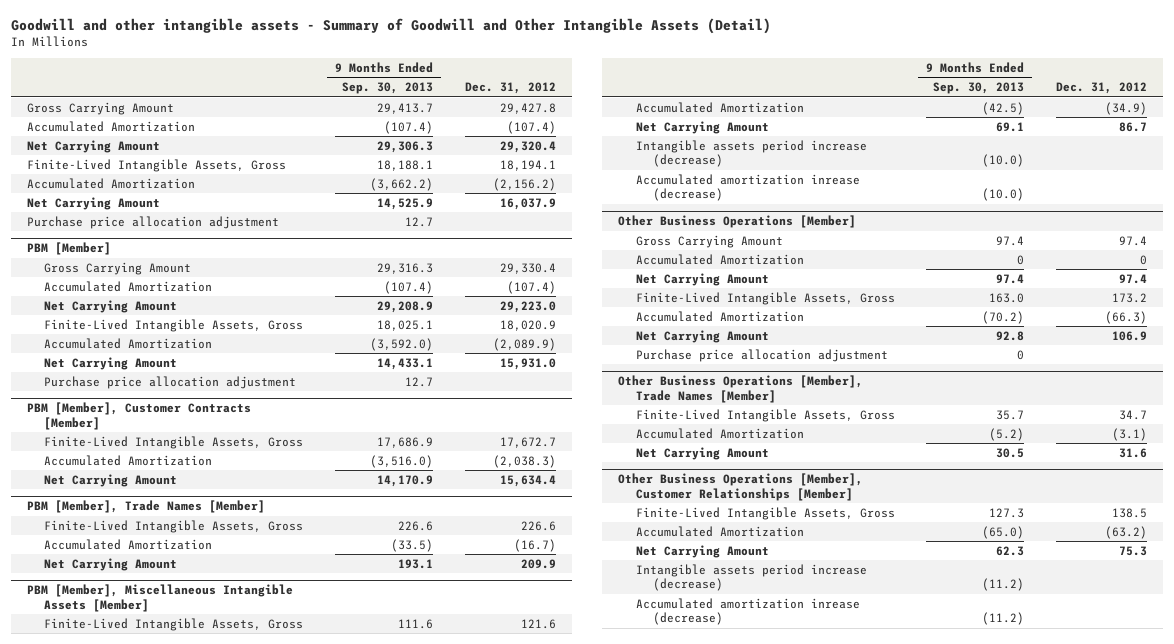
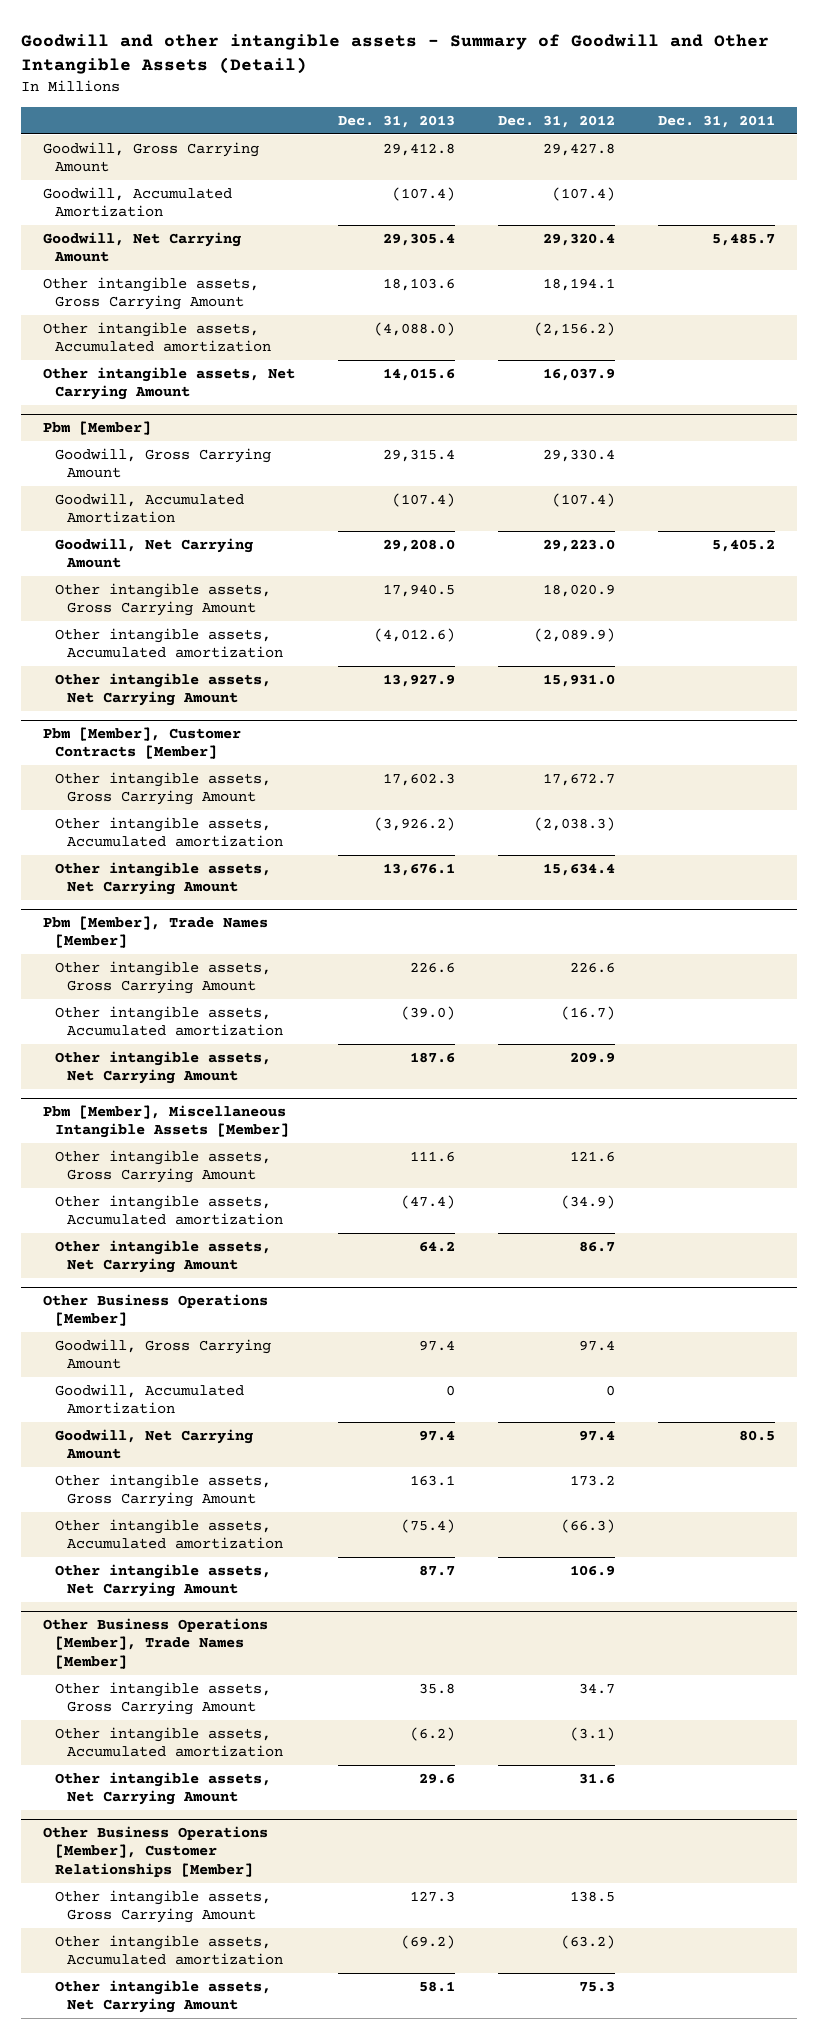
- | 9 Months Ended Sep. 30, 2013 | Dec. 31, 2012
+ | Dec. 31, 2013 | Dec. 31, 2012 | Dec. 31, 2011
- Gross Carrying Amount | 29,413.7 | 29,427.8
- Accumulated Amortization | (107.4) | (107.4)
- Net Carrying Amount | 29,306.3 | 29,320.4
- Finite-Lived Intangible Assets, Gross | 18,188.1 | 18,194.1
- Accumulated Amortization | (3,662.2) | (2,156.2)
- Net Carrying Amount | 14,525.9 | 16,037.9
- Purchase price allocation adjustment | 12.7 |
- PBM [Member]
- Gross Carrying Amount | 29,316.3 | 29,330.4
- Accumulated Amortization | (107.4) | (107.4)
- Net Carrying Amount | 29,208.9 | 29,223.0
- Finite-Lived Intangible Assets, Gross | 18,025.1 | 18,020.9
- Accumulated Amortization | (3,592.0) | (2,089.9)
- Net Carrying Amount | 14,433.1 | 15,931.0
- Purchase price allocation adjustment | 12.7 |
- PBM [Member], Customer Contracts [Member]
- Finite-Lived Intangible Assets, Gross | 17,686.9 | 17,672.7
- Accumulated Amortization | (3,516.0) | (2,038.3)
- Net Carrying Amount | 14,170.9 | 15,634.4
- PBM [Member], Trade Names [Member]
- Finite-Lived Intangible Assets, Gross | 226.6 | 226.6
- Accumulated Amortization | (33.5) | (16.7)
- Net Carrying Amount | 193.1 | 209.9
- PBM [Member], Miscellaneous Intangible Assets [Member]
- Finite-Lived Intangible Assets, Gross | 111.6 | 121.6
- Accumulated Amortization | (42.5) | (34.9)
- Net Carrying Amount | 69.1 | 86.7
- Intangible assets period increase (decrease) | (10.0) |
- Accumulated amortization inrease (decrease) | (10.0) |
+ Goodwill, Gross Carrying Amount | 29,412.8 | 29,427.8 |
+ Goodwill, Accumulated Amortization | (107.4) | (107.4) |
+ Goodwill, Net Carrying Amount | 29,305.4 | 29,320.4 | 5,485.7
+ Other intangible assets, Gross Carrying Amount | 18,103.6 | 18,194.1 |
+ Other intangible assets, Accumulated amortization | (4,088.0) | (2,156.2) |
+ Other intangible assets, Net Carrying Amount | 14,015.6 | 16,037.9 |
+ Pbm [Member]
+ Goodwill, Gross Carrying Amount | 29,315.4 | 29,330.4 |
+ Goodwill, Accumulated Amortization | (107.4) | (107.4) |
+ Goodwill, Net Carrying Amount | 29,208.0 | 29,223.0 | 5,405.2
+ Other intangible assets, Gross Carrying Amount | 17,940.5 | 18,020.9 |
+ Other intangible assets, Accumulated amortization | (4,012.6) | (2,089.9) |
+ Other intangible assets, Net Carrying Amount | 13,927.9 | 15,931.0 |
+ Pbm [Member], Customer Contracts [Member]
+ Other intangible assets, Gross Carrying Amount | 17,602.3 | 17,672.7 |
+ Other intangible assets, Accumulated amortization | (3,926.2) | (2,038.3) |
+ Other intangible assets, Net Carrying Amount | 13,676.1 | 15,634.4 |
+ Pbm [Member], Trade Names [Member]
+ Other intangible assets, Gross Carrying Amount | 226.6 | 226.6 |
+ Other intangible assets, Accumulated amortization | (39.0) | (16.7) |
+ Other intangible assets, Net Carrying Amount | 187.6 | 209.9 |
+ Pbm [Member], Miscellaneous Intangible Assets [Member]
+ Other intangible assets, Gross Carrying Amount | 111.6 | 121.6 |
+ Other intangible assets, Accumulated amortization | (47.4) | (34.9) |
+ Other intangible assets, Net Carrying Amount | 64.2 | 86.7 |
@ Other Business Operations [Member]
- Gross Carrying Amount | 97.4 | 97.4
- Accumulated Amortization | 0 | 0
- Net Carrying Amount | 97.4 | 97.4
- Finite-Lived Intangible Assets, Gross | 163.0 | 173.2
- Accumulated Amortization | (70.2) | (66.3)
- Net Carrying Amount | 92.8 | 106.9
- Purchase price allocation adjustment | 0 |
+ Goodwill, Gross Carrying Amount | 97.4 | 97.4 |
+ Goodwill, Accumulated Amortization | 0 | 0 |
+ Goodwill, Net Carrying Amount | 97.4 | 97.4 | 80.5
+ Other intangible assets, Gross Carrying Amount | 163.1 | 173.2 |
+ Other intangible assets, Accumulated amortization | (75.4) | (66.3) |
+ Other intangible assets, Net Carrying Amount | 87.7 | 106.9 |
@ Other Business Operations [Member], Trade Names [Member]
- Finite-Lived Intangible Assets, Gross | 35.7 | 34.7
- Accumulated Amortization | (5.2) | (3.1)
- Net Carrying Amount | 30.5 | 31.6
+ Other intangible assets, Gross Carrying Amount | 35.8 | 34.7 |
+ Other intangible assets, Accumulated amortization | (6.2) | (3.1) |
+ Other intangible assets, Net Carrying Amount | 29.6 | 31.6 |
@ Other Business Operations [Member], Customer Relationships [Member]
- Finite-Lived Intangible Assets, Gross | 127.3 | 138.5
- Accumulated Amortization | (65.0) | (63.2)
- Net Carrying Amount | 62.3 | 75.3
- Intangible assets period increase (decrease) | (11.2) |
- Accumulated amortization inrease (decrease) | (11.2) |
+ Other intangible assets, Gross Carrying Amount | 127.3 | 138.5 |
+ Other intangible assets, Accumulated amortization | (69.2) | (63.2) |
+ Other intangible assets, Net Carrying Amount | 58.1 | 75.3 |

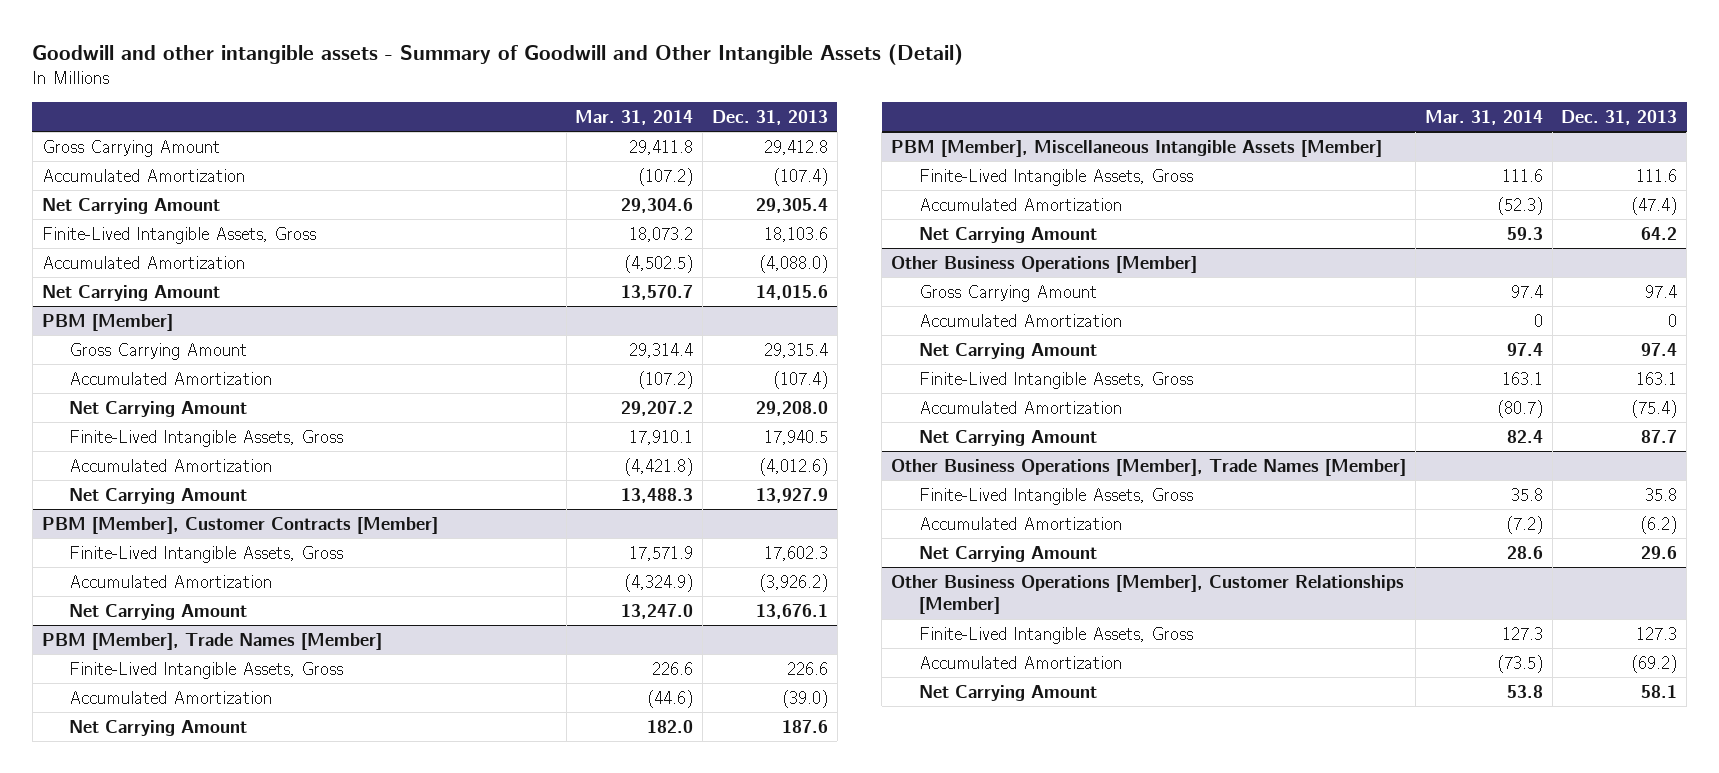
- | Dec. 31, 2013 | Dec. 31, 2012 | Dec. 31, 2011
+ | Mar. 31, 2014 | Dec. 31, 2013
- Goodwill, Gross Carrying Amount | 29,412.8 | 29,427.8 |
- Goodwill, Accumulated Amortization | (107.4) | (107.4) |
- Goodwill, Net Carrying Amount | 29,305.4 | 29,320.4 | 5,485.7
- Other intangible assets, Gross Carrying Amount | 18,103.6 | 18,194.1 |
- Other intangible assets, Accumulated amortization | (4,088.0) | (2,156.2) |
- Other intangible assets, Net Carrying Amount | 14,015.6 | 16,037.9 |
- Pbm [Member]
- Goodwill, Gross Carrying Amount | 29,315.4 | 29,330.4 |
- Goodwill, Accumulated Amortization | (107.4) | (107.4) |
- Goodwill, Net Carrying Amount | 29,208.0 | 29,223.0 | 5,405.2
- Other intangible assets, Gross Carrying Amount | 17,940.5 | 18,020.9 |
- Other intangible assets, Accumulated amortization | (4,012.6) | (2,089.9) |
- Other intangible assets, Net Carrying Amount | 13,927.9 | 15,931.0 |
- Pbm [Member], Customer Contracts [Member]
- Other intangible assets, Gross Carrying Amount | 17,602.3 | 17,672.7 |
- Other intangible assets, Accumulated amortization | (3,926.2) | (2,038.3) |
- Other intangible assets, Net Carrying Amount | 13,676.1 | 15,634.4 |
- Pbm [Member], Trade Names [Member]
- Other intangible assets, Gross Carrying Amount | 226.6 | 226.6 |
- Other intangible assets, Accumulated amortization | (39.0) | (16.7) |
- Other intangible assets, Net Carrying Amount | 187.6 | 209.9 |
- Pbm [Member], Miscellaneous Intangible Assets [Member]
- Other intangible assets, Gross Carrying Amount | 111.6 | 121.6 |
- Other intangible assets, Accumulated amortization | (47.4) | (34.9) |
- Other intangible assets, Net Carrying Amount | 64.2 | 86.7 |
+ Gross Carrying Amount | 29,411.8 | 29,412.8
+ Accumulated Amortization | (107.2) | (107.4)
+ Net Carrying Amount | 29,304.6 | 29,305.4
+ Finite-Lived Intangible Assets, Gross | 18,073.2 | 18,103.6
+ Accumulated Amortization | (4,502.5) | (4,088.0)
+ Net Carrying Amount | 13,570.7 | 14,015.6
+ PBM [Member]
+ Gross Carrying Amount | 29,314.4 | 29,315.4
+ Accumulated Amortization | (107.2) | (107.4)
+ Net Carrying Amount | 29,207.2 | 29,208.0
+ Finite-Lived Intangible Assets, Gross | 17,910.1 | 17,940.5
+ Accumulated Amortization | (4,421.8) | (4,012.6)
+ Net Carrying Amount | 13,488.3 | 13,927.9
+ PBM [Member], Customer Contracts [Member]
+ Finite-Lived Intangible Assets, Gross | 17,571.9 | 17,602.3
+ Accumulated Amortization | (4,324.9) | (3,926.2)
+ Net Carrying Amount | 13,247.0 | 13,676.1
+ PBM [Member], Trade Names [Member]
+ Finite-Lived Intangible Assets, Gross | 226.6 | 226.6
+ Accumulated Amortization | (44.6) | (39.0)
+ Net Carrying Amount | 182.0 | 187.6
+ PBM [Member], Miscellaneous Intangible Assets [Member]
+ Finite-Lived Intangible Assets, Gross | 111.6 | 111.6
+ Accumulated Amortization | (52.3) | (47.4)
+ Net Carrying Amount | 59.3 | 64.2
@ Other Business Operations [Member]
- Goodwill, Gross Carrying Amount | 97.4 | 97.4 |
- Goodwill, Accumulated Amortization | 0 | 0 |
- Goodwill, Net Carrying Amount | 97.4 | 97.4 | 80.5
- Other intangible assets, Gross Carrying Amount | 163.1 | 173.2 |
- Other intangible assets, Accumulated amortization | (75.4) | (66.3) |
- Other intangible assets, Net Carrying Amount | 87.7 | 106.9 |
+ Gross Carrying Amount | 97.4 | 97.4
+ Accumulated Amortization | 0 | 0
+ Net Carrying Amount | 97.4 | 97.4
+ Finite-Lived Intangible Assets, Gross | 163.1 | 163.1
+ Accumulated Amortization | (80.7) | (75.4)
+ Net Carrying Amount | 82.4 | 87.7
@ Other Business Operations [Member], Trade Names [Member]
- Other intangible assets, Gross Carrying Amount | 35.8 | 34.7 |
- Other intangible assets, Accumulated amortization | (6.2) | (3.1) |
- Other intangible assets, Net Carrying Amount | 29.6 | 31.6 |
+ Finite-Lived Intangible Assets, Gross | 35.8 | 35.8
+ Accumulated Amortization | (7.2) | (6.2)
+ Net Carrying Amount | 28.6 | 29.6
@ Other Business Operations [Member], Customer Relationships [Member]
- Other intangible assets, Gross Carrying Amount | 127.3 | 138.5 |
- Other intangible assets, Accumulated amortization | (69.2) | (63.2) |
- Other intangible assets, Net Carrying Amount | 58.1 | 75.3 |
+ Finite-Lived Intangible Assets, Gross | 127.3 | 127.3
+ Accumulated Amortization | (73.5) | (69.2)
+ Net Carrying Amount | 53.8 | 58.1

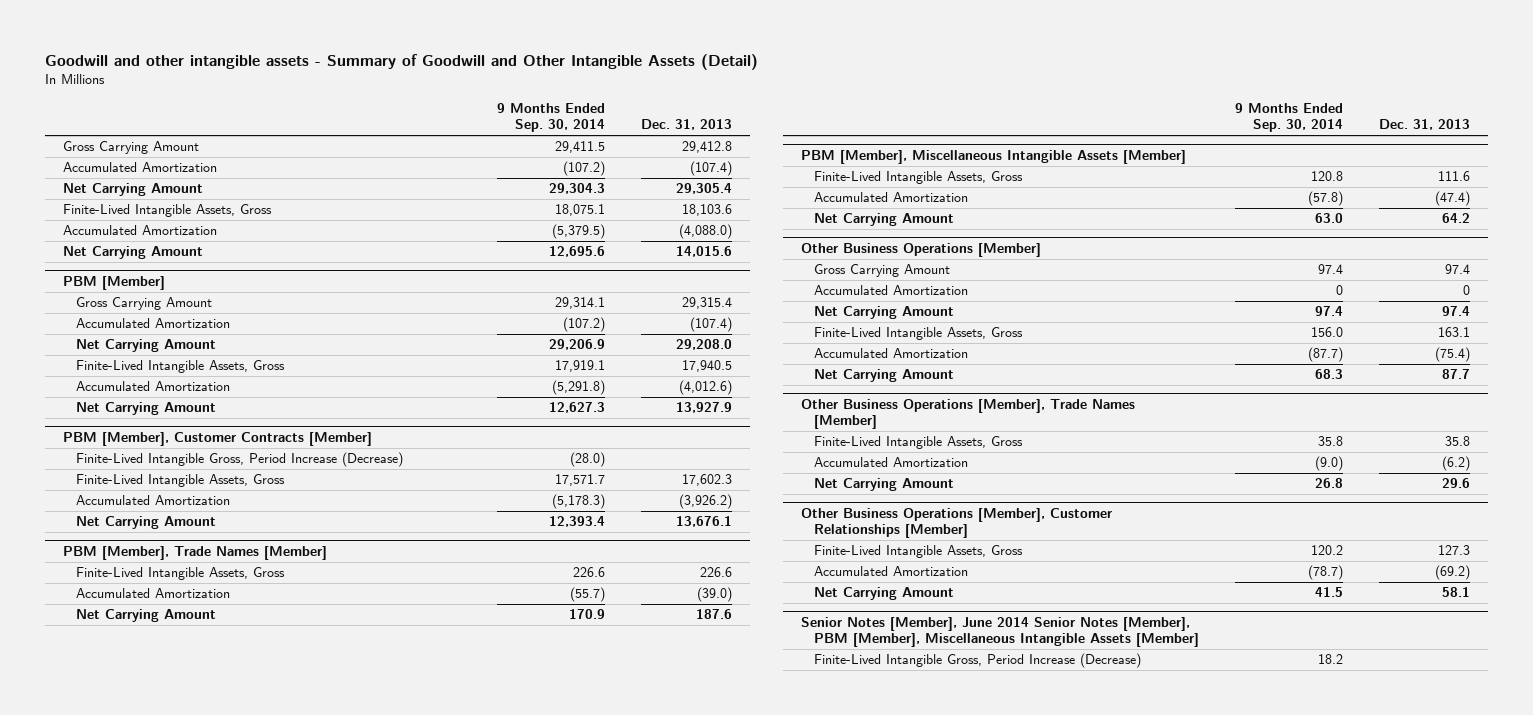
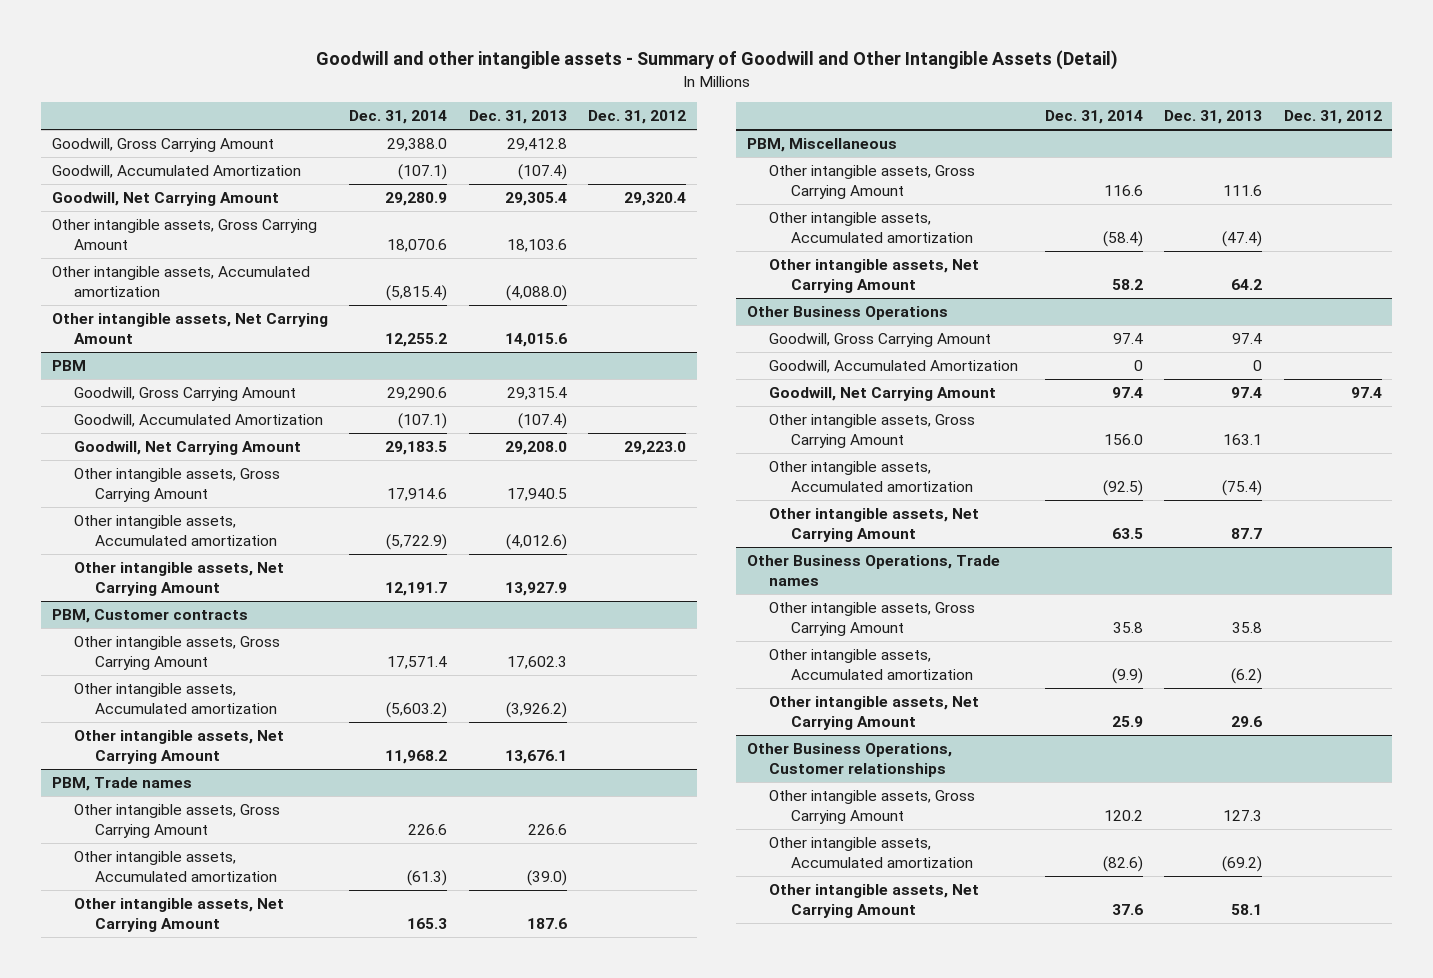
- | 9 Months Ended Sep. 30, 2014 | Dec. 31, 2013
+ | Dec. 31, 2014 | Dec. 31, 2013 | Dec. 31, 2012
- Gross Carrying Amount | 29,411.5 | 29,412.8
- Accumulated Amortization | (107.2) | (107.4)
- Net Carrying Amount | 29,304.3 | 29,305.4
- Finite-Lived Intangible Assets, Gross | 18,075.1 | 18,103.6
- Accumulated Amortization | (5,379.5) | (4,088.0)
- Net Carrying Amount | 12,695.6 | 14,015.6
- PBM [Member]
- Gross Carrying Amount | 29,314.1 | 29,315.4
- Accumulated Amortization | (107.2) | (107.4)
- Net Carrying Amount | 29,206.9 | 29,208.0
- Finite-Lived Intangible Assets, Gross | 17,919.1 | 17,940.5
- Accumulated Amortization | (5,291.8) | (4,012.6)
- Net Carrying Amount | 12,627.3 | 13,927.9
- PBM [Member], Customer Contracts [Member]
- Finite-Lived Intangible Gross, Period Increase (Decrease) | (28.0) |
- Finite-Lived Intangible Assets, Gross | 17,571.7 | 17,602.3
- Accumulated Amortization | (5,178.3) | (3,926.2)
- Net Carrying Amount | 12,393.4 | 13,676.1
- PBM [Member], Trade Names [Member]
- Finite-Lived Intangible Assets, Gross | 226.6 | 226.6
- Accumulated Amortization | (55.7) | (39.0)
- Net Carrying Amount | 170.9 | 187.6
- PBM [Member], Miscellaneous Intangible Assets [Member]
- Finite-Lived Intangible Assets, Gross | 120.8 | 111.6
- Accumulated Amortization | (57.8) | (47.4)
- Net Carrying Amount | 63.0 | 64.2
- Other Business Operations [Member]
- Gross Carrying Amount | 97.4 | 97.4
- Accumulated Amortization | 0 | 0
- Net Carrying Amount | 97.4 | 97.4
- Finite-Lived Intangible Assets, Gross | 156.0 | 163.1
- Accumulated Amortization | (87.7) | (75.4)
- Net Carrying Amount | 68.3 | 87.7
- Other Business Operations [Member], Trade Names [Member]
- Finite-Lived Intangible Assets, Gross | 35.8 | 35.8
- Accumulated Amortization | (9.0) | (6.2)
- Net Carrying Amount | 26.8 | 29.6
- Other Business Operations [Member], Customer Relationships [Member]
- Finite-Lived Intangible Assets, Gross | 120.2 | 127.3
- Accumulated Amortization | (78.7) | (69.2)
- Net Carrying Amount | 41.5 | 58.1
- Senior Notes [Member], June 2014 Senior Notes [Member], PBM [Member], Miscellaneous Intangible Assets [Member]
- Finite-Lived Intangible Gross, Period Increase (Decrease) | 18.2 |
+ Goodwill, Gross Carrying Amount | 29,388.0 | 29,412.8 |
+ Goodwill, Accumulated Amortization | (107.1) | (107.4) |
+ Goodwill, Net Carrying Amount | 29,280.9 | 29,305.4 | 29,320.4
+ Other intangible assets, Gross Carrying Amount | 18,070.6 | 18,103.6 |
+ Other intangible assets, Accumulated amortization | (5,815.4) | (4,088.0) |
+ Other intangible assets, Net Carrying Amount | 12,255.2 | 14,015.6 |
+ PBM
+ Goodwill, Gross Carrying Amount | 29,290.6 | 29,315.4 |
+ Goodwill, Accumulated Amortization | (107.1) | (107.4) |
+ Goodwill, Net Carrying Amount | 29,183.5 | 29,208.0 | 29,223.0
+ Other intangible assets, Gross Carrying Amount | 17,914.6 | 17,940.5 |
+ Other intangible assets, Accumulated amortization | (5,722.9) | (4,012.6) |
+ Other intangible assets, Net Carrying Amount | 12,191.7 | 13,927.9 |
+ PBM, Customer contracts
+ Other intangible assets, Gross Carrying Amount | 17,571.4 | 17,602.3 |
+ Other intangible assets, Accumulated amortization | (5,603.2) | (3,926.2) |
+ Other intangible assets, Net Carrying Amount | 11,968.2 | 13,676.1 |
+ PBM, Trade names
+ Other intangible assets, Gross Carrying Amount | 226.6 | 226.6 |
+ Other intangible assets, Accumulated amortization | (61.3) | (39.0) |
+ Other intangible assets, Net Carrying Amount | 165.3 | 187.6 |
+ PBM, Miscellaneous
+ Other intangible assets, Gross Carrying Amount | 116.6 | 111.6 |
+ Other intangible assets, Accumulated amortization | (58.4) | (47.4) |
+ Other intangible assets, Net Carrying Amount | 58.2 | 64.2 |
+ Other Business Operations
+ Goodwill, Gross Carrying Amount | 97.4 | 97.4 |
+ Goodwill, Accumulated Amortization | 0 | 0 |
+ Goodwill, Net Carrying Amount | 97.4 | 97.4 | 97.4
+ Other intangible assets, Gross Carrying Amount | 156.0 | 163.1 |
+ Other intangible assets, Accumulated amortization | (92.5) | (75.4) |
+ Other intangible assets, Net Carrying Amount | 63.5 | 87.7 |
+ Other Business Operations, Trade names
+ Other intangible assets, Gross Carrying Amount | 35.8 | 35.8 |
+ Other intangible assets, Accumulated amortization | (9.9) | (6.2) |
+ Other intangible assets, Net Carrying Amount | 25.9 | 29.6 |
+ Other Business Operations, Customer relationships
+ Other intangible assets, Gross Carrying Amount | 120.2 | 127.3 |
+ Other intangible assets, Accumulated amortization | (82.6) | (69.2) |
+ Other intangible assets, Net Carrying Amount | 37.6 | 58.1 |

